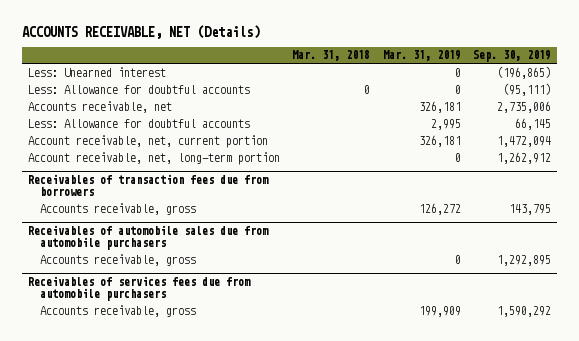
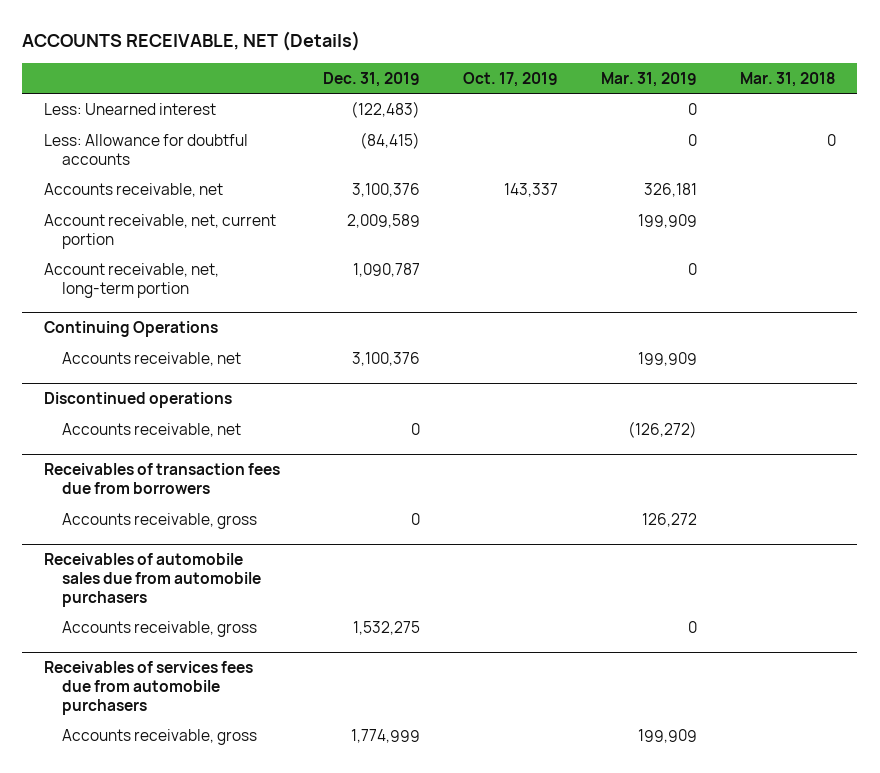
- | Mar. 31, 2018 | Mar. 31, 2019 | Sep. 30, 2019
+ | Dec. 31, 2019 | Oct. 17, 2019 | Mar. 31, 2019 | Mar. 31, 2018
- Less: Allowance for doubtful accounts | | 2,995 | 66,145
- Account receivable, net, current portion | | 326,181 | 1,472,094
+ Account receivable, net, current portion | 2,009,589 | | 199,909 |
+ Continuing Operations
+ Accounts receivable, net | 3,100,376 | | 199,909 |
+ Discontinued operations
+ Accounts receivable, net | 0 | | (126,272) |

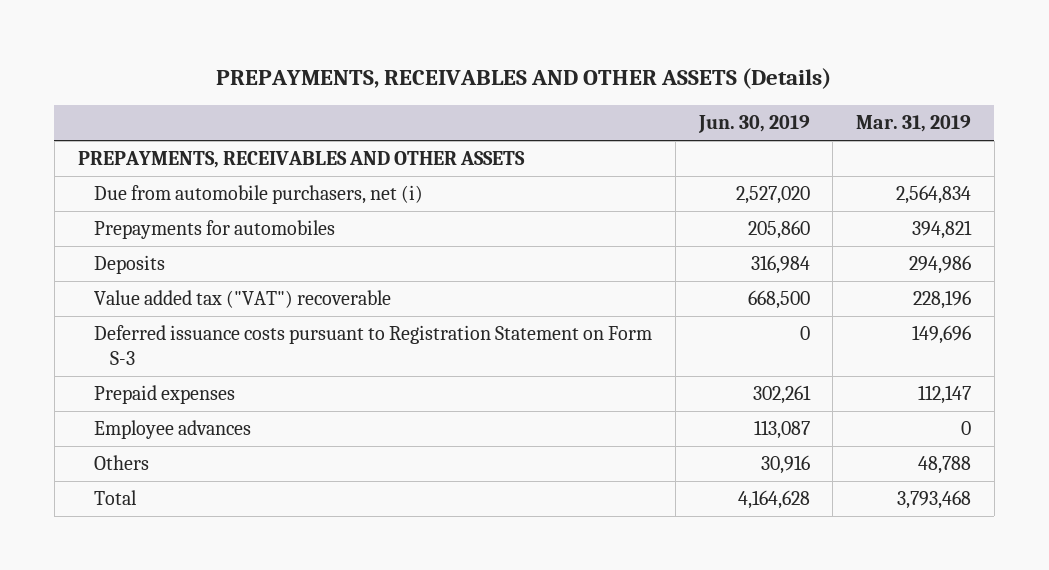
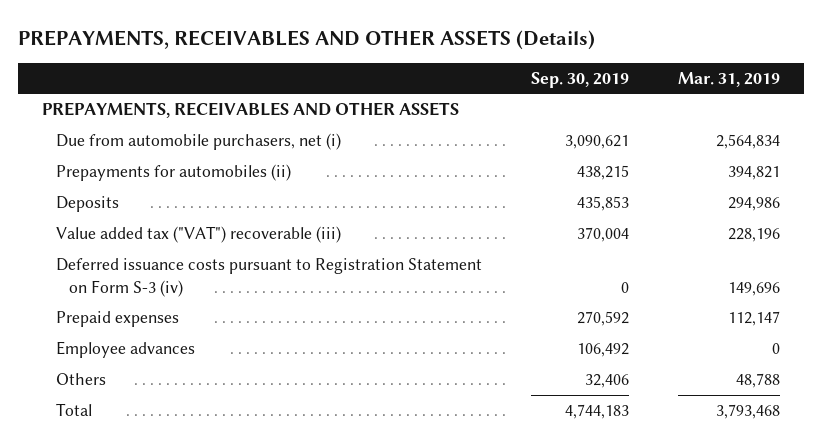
- | Jun. 30, 2019 | Mar. 31, 2019
+ | Sep. 30, 2019 | Mar. 31, 2019
- Prepayments for automobiles | 205,860 | 394,821
+ Prepayments for automobiles (ii) | 438,215 | 394,821
- Value added tax ("VAT") recoverable | 668,500 | 228,196
- Deferred issuance costs pursuant to Registration Statement on Form S-3 | 0 | 149,696
+ Value added tax ("VAT") recoverable (iii) | 370,004 | 228,196
+ Deferred issuance costs pursuant to Registration Statement on Form S-3 (iv) | 0 | 149,696

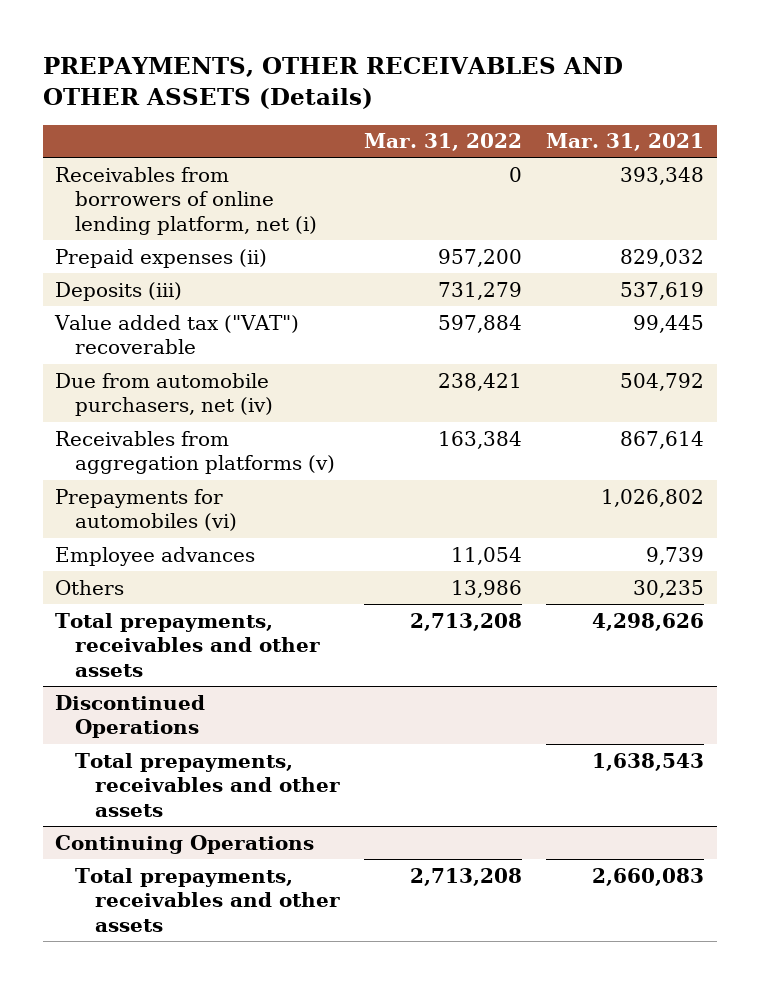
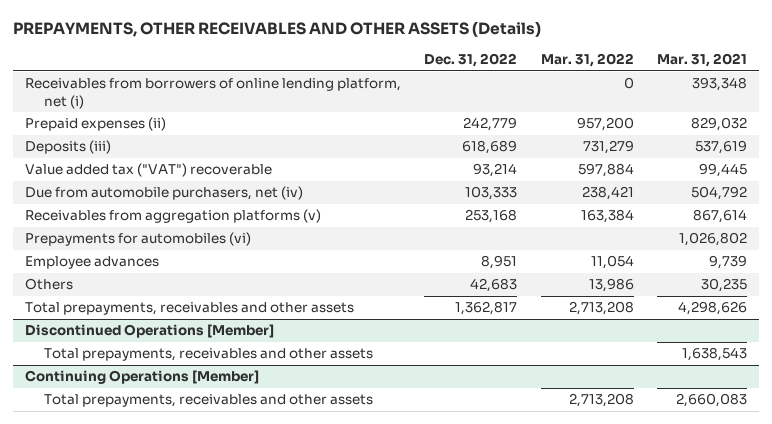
- | Mar. 31, 2022 | Mar. 31, 2021
+ | Dec. 31, 2022 | Mar. 31, 2022 | Mar. 31, 2021
- Discontinued Operations
+ Discontinued Operations [Member]
- Continuing Operations
+ Continuing Operations [Member]

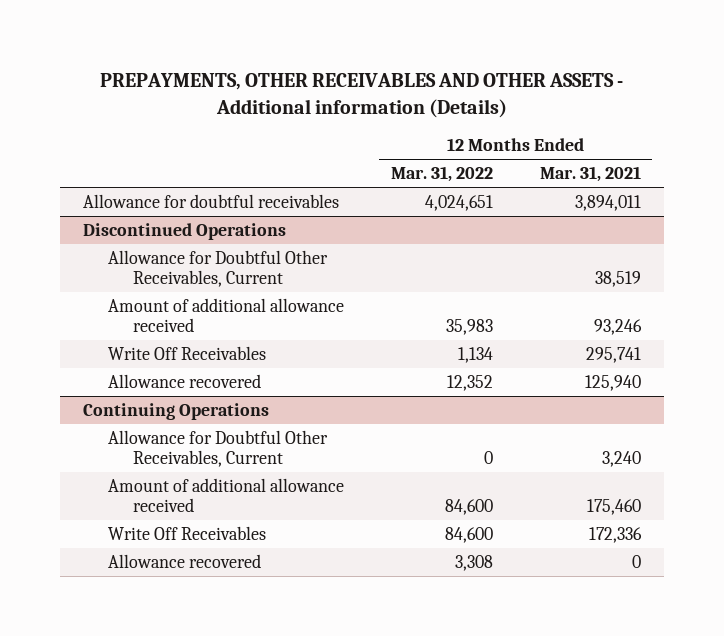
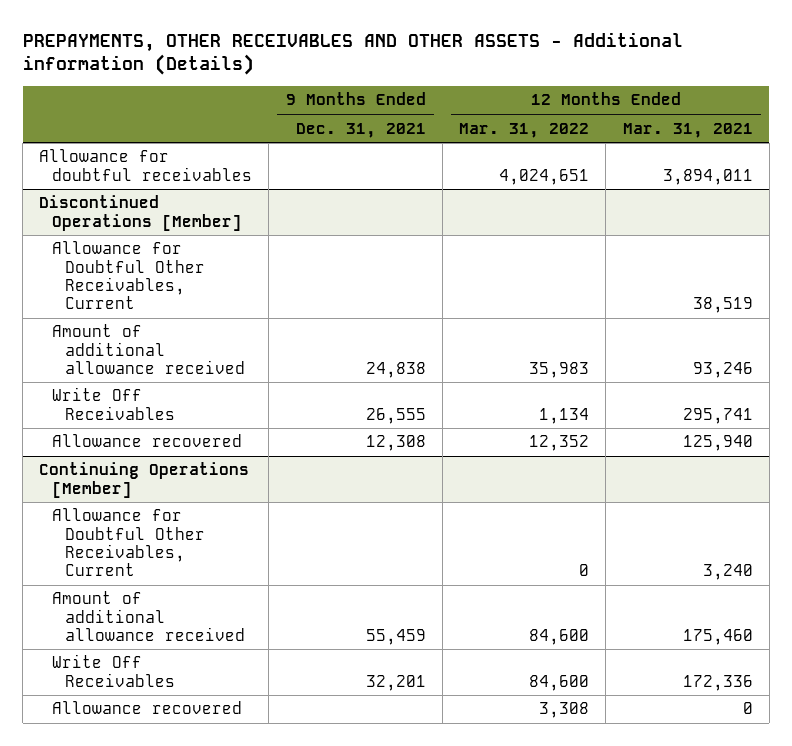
- | 12 Months Ended Mar. 31, 2022 | 12 Months Ended Mar. 31, 2021
+ | 9 Months Ended Dec. 31, 2021 | 12 Months Ended Mar. 31, 2022 | 12 Months Ended Mar. 31, 2021
- Discontinued Operations
+ Discontinued Operations [Member]
- Continuing Operations
+ Continuing Operations [Member]

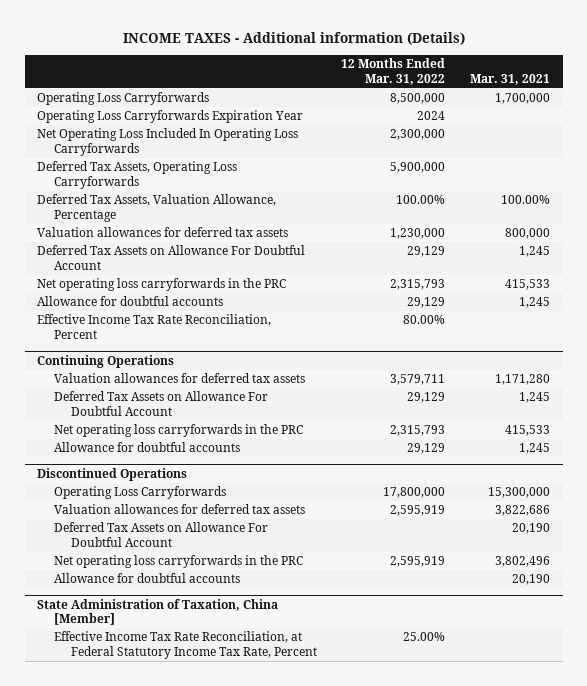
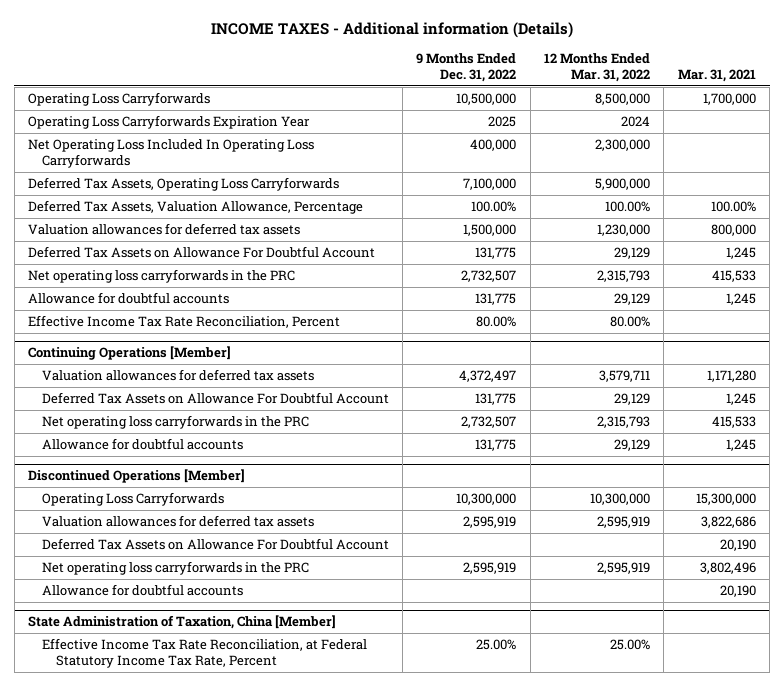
- | 12 Months Ended Mar. 31, 2022 | Mar. 31, 2021
+ | 9 Months Ended Dec. 31, 2022 | 12 Months Ended Mar. 31, 2022 | Mar. 31, 2021
- Continuing Operations
+ Continuing Operations [Member]
- Discontinued Operations
- Operating Loss Carryforwards | 17,800,000 | 15,300,000
+ Discontinued Operations [Member]
+ Operating Loss Carryforwards | 10,300,000 | 10,300,000 | 15,300,000

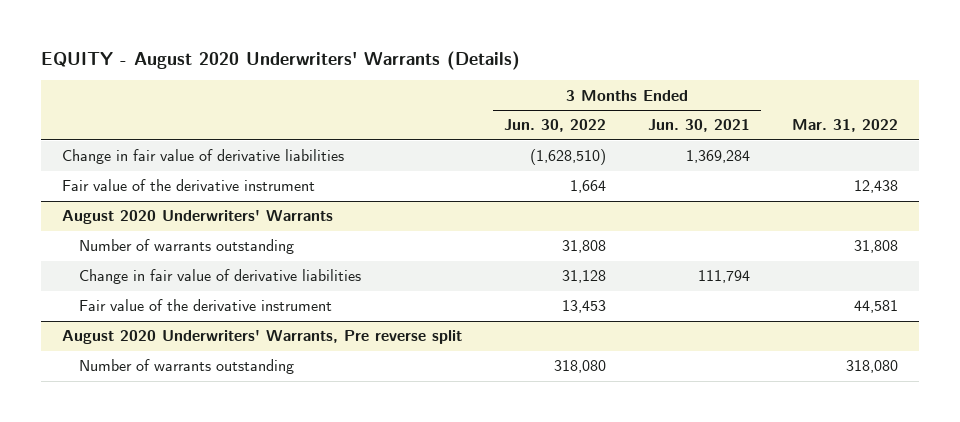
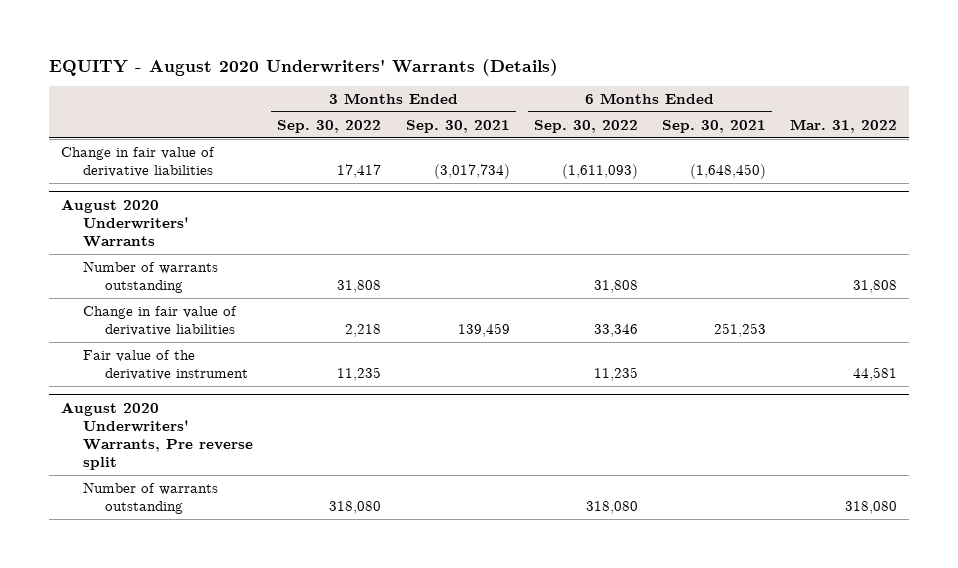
- | 3 Months Ended Jun. 30, 2022 | 3 Months Ended Jun. 30, 2021 | Mar. 31, 2022
+ | 3 Months Ended Sep. 30, 2022 | 3 Months Ended Sep. 30, 2021 | 6 Months Ended Sep. 30, 2022 | 6 Months Ended Sep. 30, 2021 | Mar. 31, 2022
- Fair value of the derivative instrument | 1,664 | | 12,438

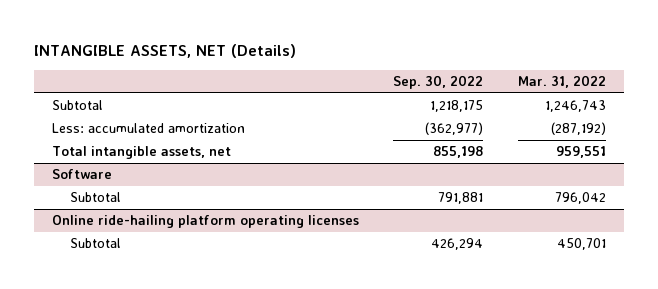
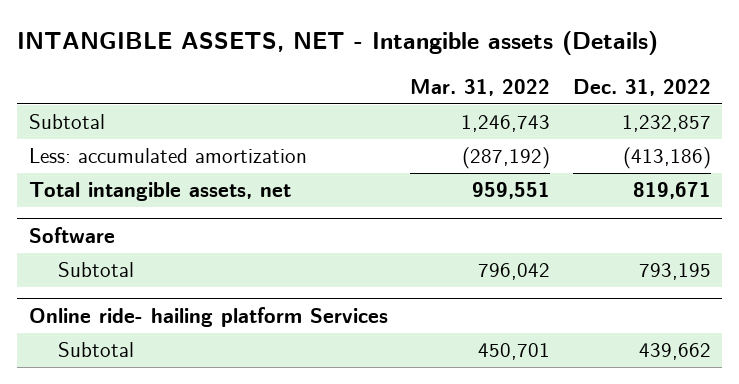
- INTANGIBLE ASSETS, NET (Details)
+ INTANGIBLE ASSETS, NET - Intangible assets (Details)
- | Sep. 30, 2022 | Mar. 31, 2022
+ | Mar. 31, 2022 | Dec. 31, 2022
- Online ride-hailing platform operating licenses
+ Online ride- hailing platform Services

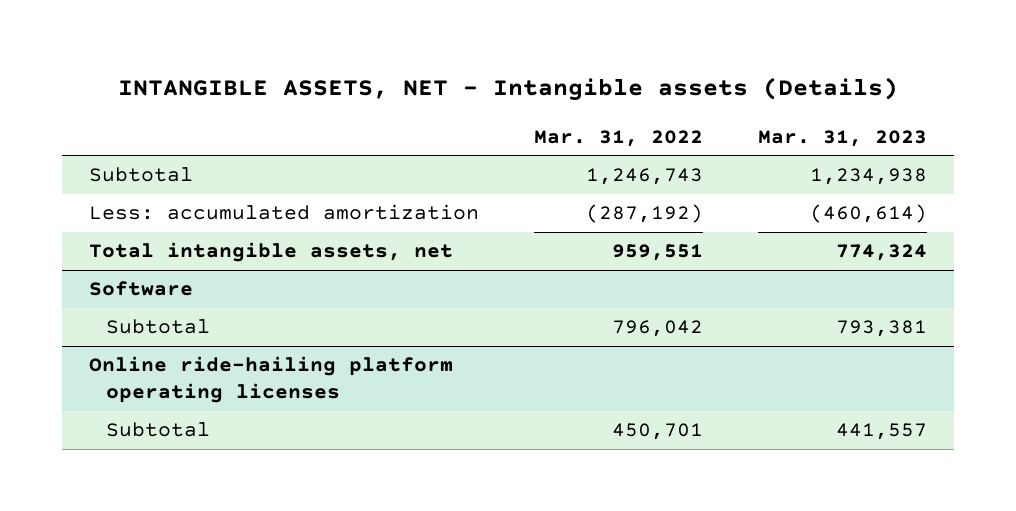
- | Mar. 31, 2022 | Dec. 31, 2022
+ | Mar. 31, 2022 | Mar. 31, 2023
- Online ride- hailing platform Services
+ Online ride-hailing platform operating licenses

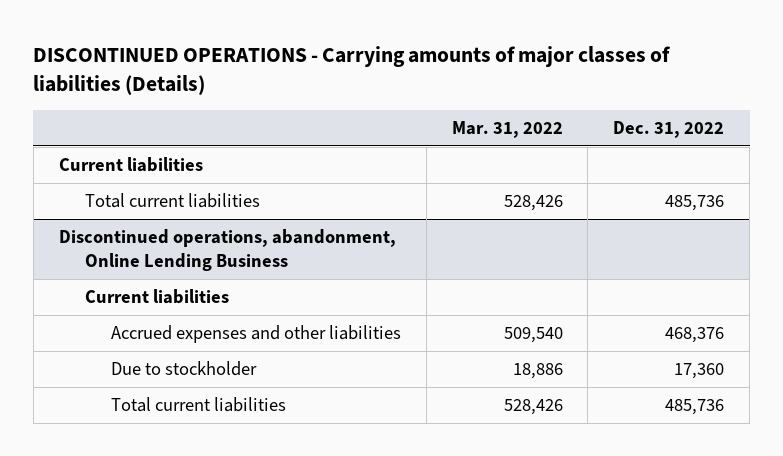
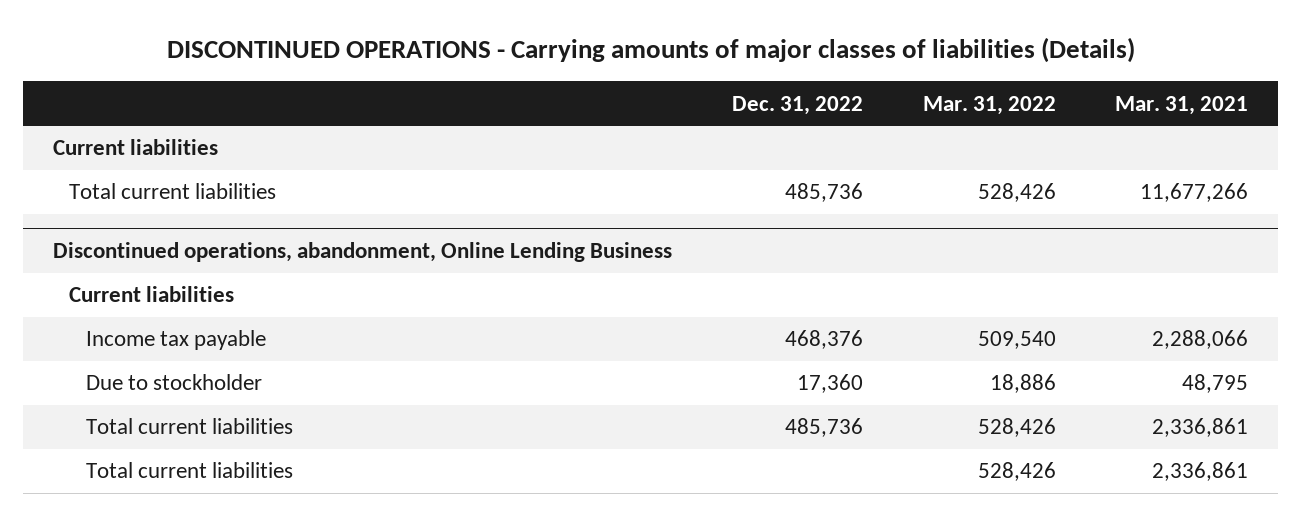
- | Mar. 31, 2022 | Dec. 31, 2022
+ | Dec. 31, 2022 | Mar. 31, 2022 | Mar. 31, 2021
@ Discontinued operations, abandonment, Online Lending Business
- Accrued expenses and other liabilities | 509,540 | 468,376
+ Income tax payable | 468,376 | 509,540 | 2,288,066
+ Total current liabilities | | 528,426 | 2,336,861

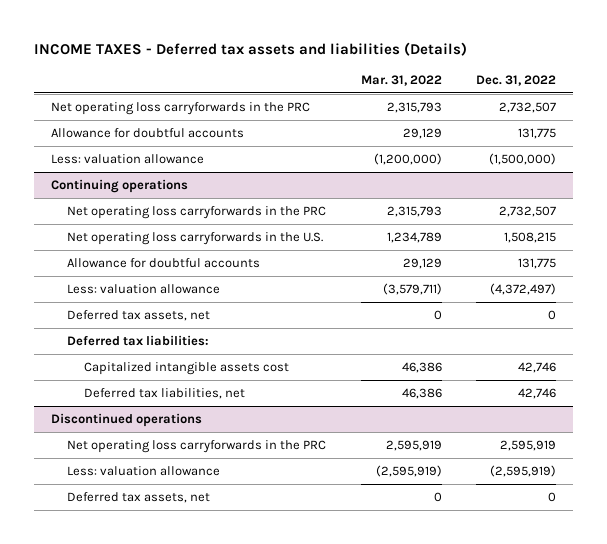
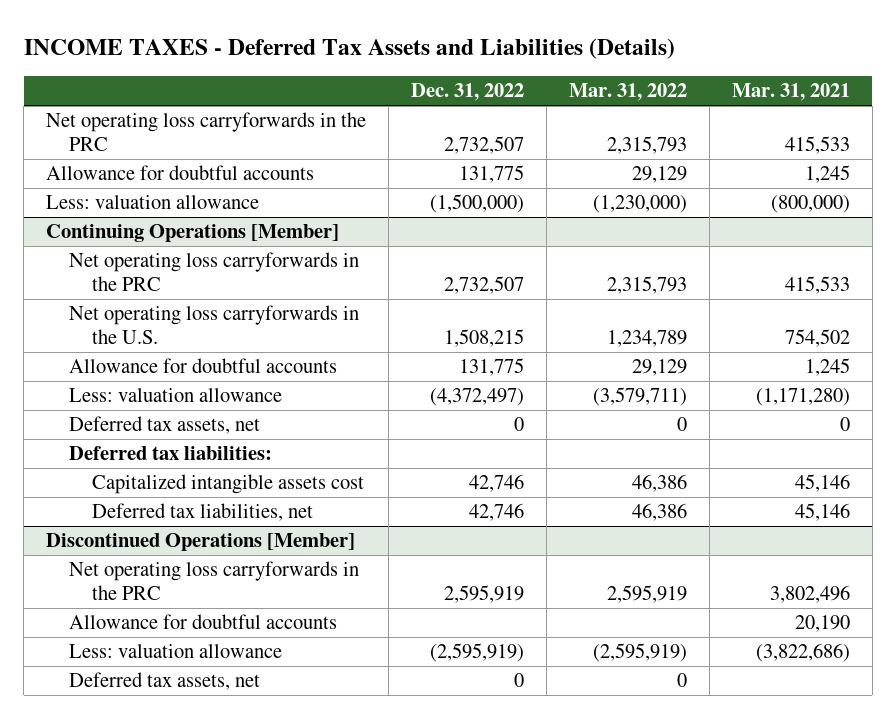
- INCOME TAXES - Deferred tax assets and liabilities (Details)
+ INCOME TAXES - Deferred Tax Assets and Liabilities (Details)
- | Mar. 31, 2022 | Dec. 31, 2022
+ | Dec. 31, 2022 | Mar. 31, 2022 | Mar. 31, 2021
- Less: valuation allowance | (1,200,000) | (1,500,000)
- Continuing operations
+ Less: valuation allowance | (1,500,000) | (1,230,000) | (800,000)
+ Continuing Operations [Member]
- Discontinued operations
+ Discontinued Operations [Member]
+ Allowance for doubtful accounts | | | 20,190

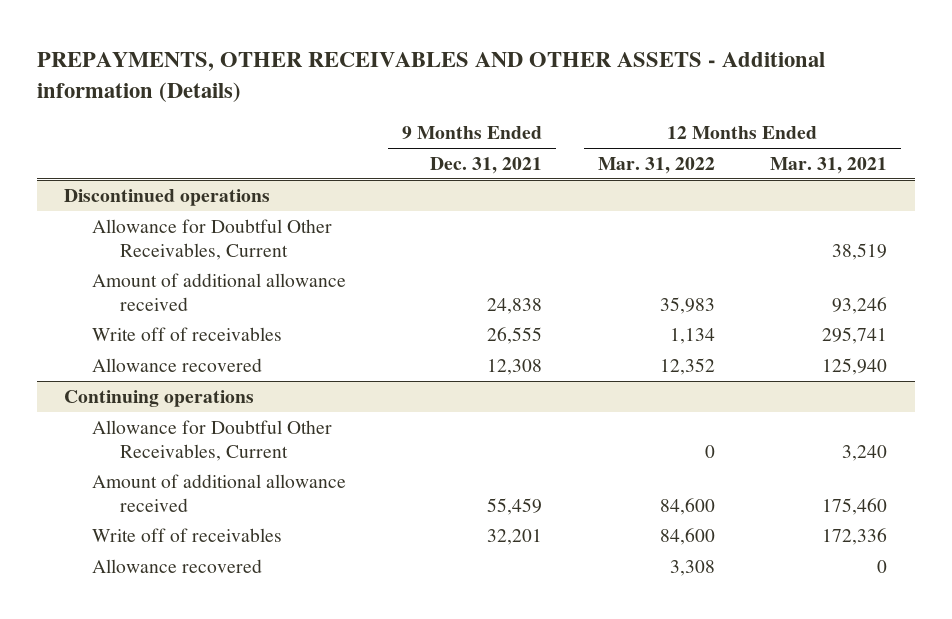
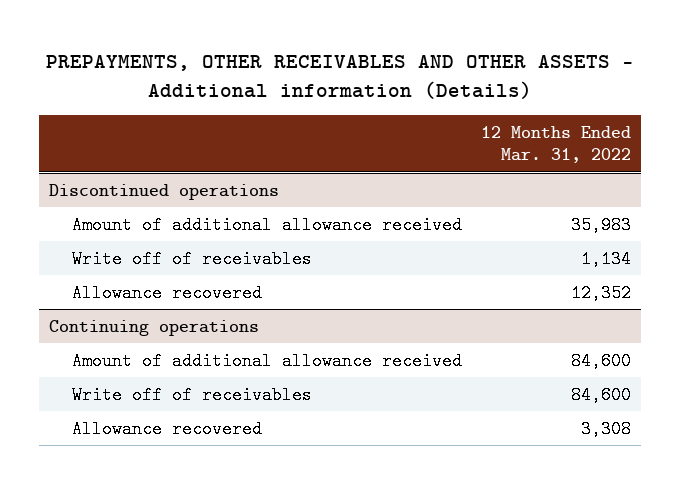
- | 9 Months Ended Dec. 31, 2021 | 12 Months Ended Mar. 31, 2022 | 12 Months Ended Mar. 31, 2021
+ | 12 Months Ended Mar. 31, 2022
@ Discontinued operations
- Allowance for Doubtful Other Receivables, Current | | | 38,519
@ Continuing operations
- Allowance for Doubtful Other Receivables, Current | | 0 | 3,240

